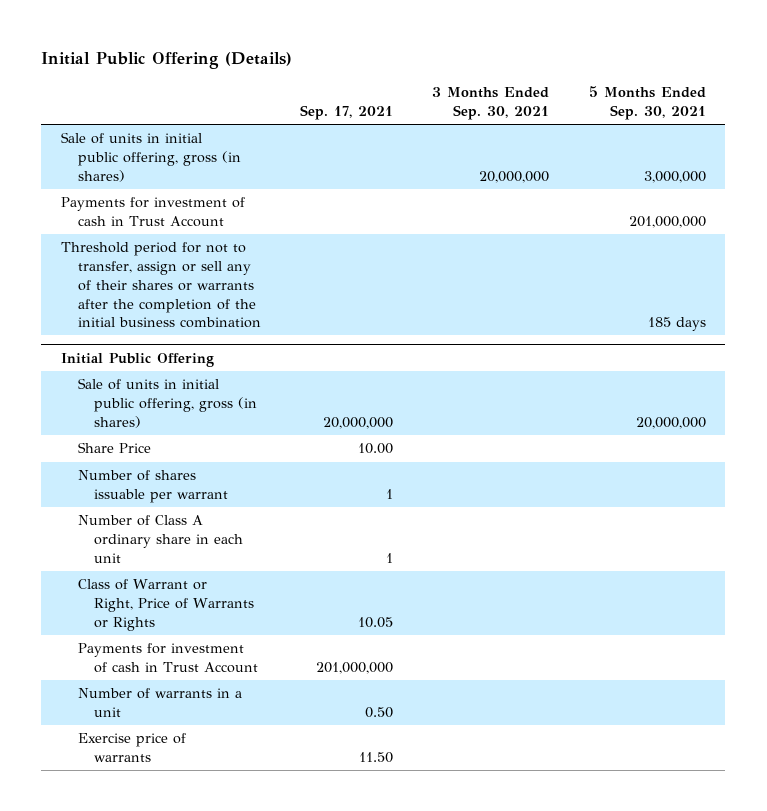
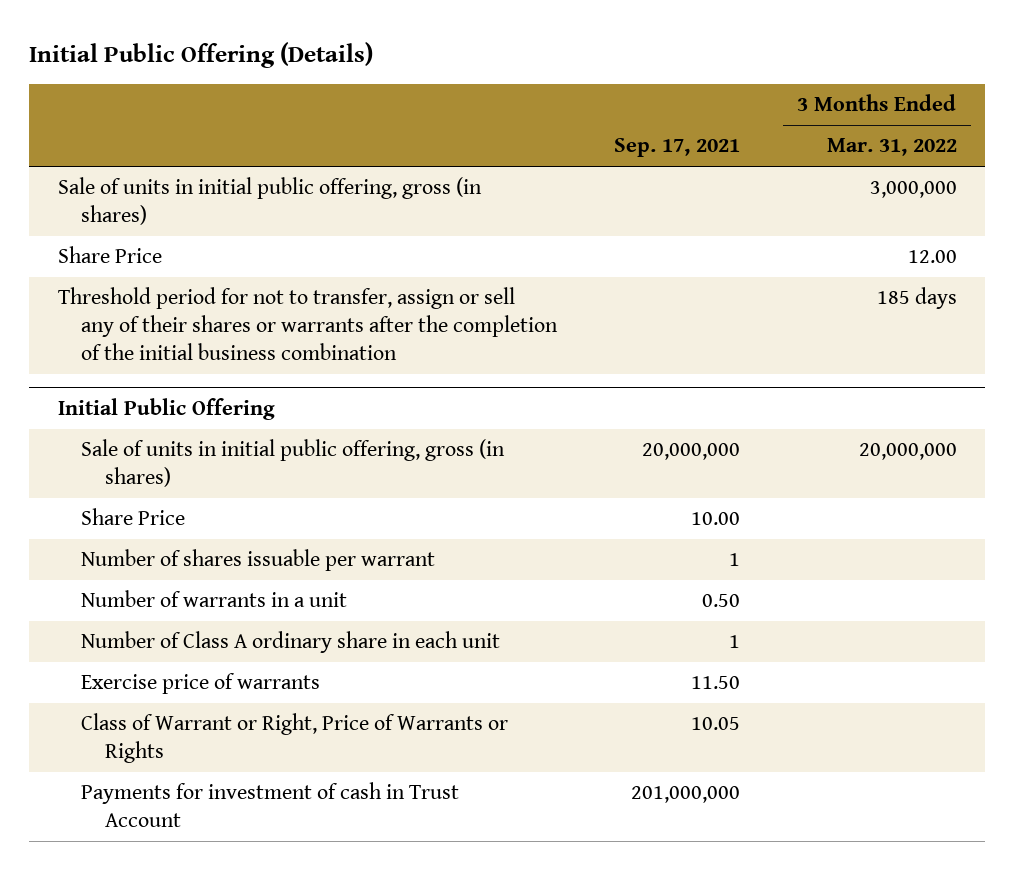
- | Sep. 17, 2021 | 3 Months Ended Sep. 30, 2021 | 5 Months Ended Sep. 30, 2021
+ | Sep. 17, 2021 | 3 Months Ended Mar. 31, 2022
- Payments for investment of cash in Trust Account | | | 201,000,000
+ Share Price | | 12.00
@ Initial Public Offering
moved up: Number of warrants in a unit | 0.50 |
moved up: Exercise price of warrants | 11.50 |

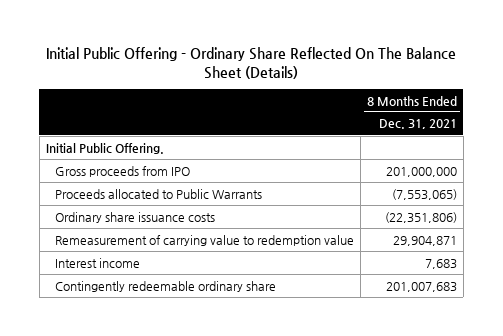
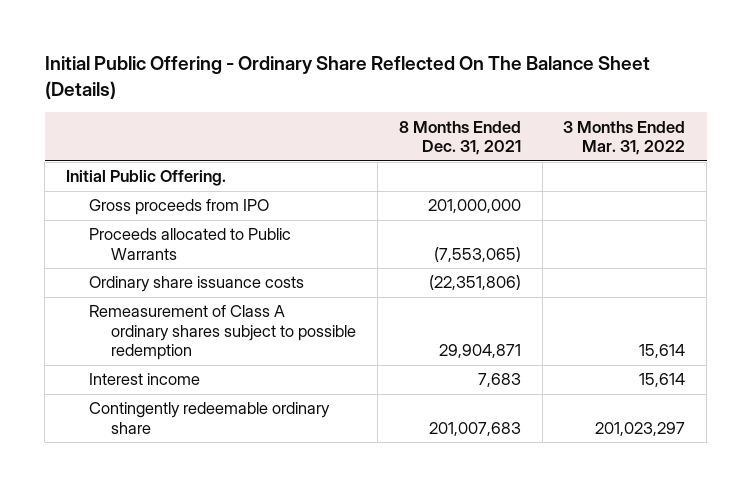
- | 8 Months Ended Dec. 31, 2021
+ | 8 Months Ended Dec. 31, 2021 | 3 Months Ended Mar. 31, 2022
- Remeasurement of carrying value to redemption value | 29,904,871
+ Remeasurement of Class A ordinary shares subject to possible redemption | 29,904,871 | 15,614

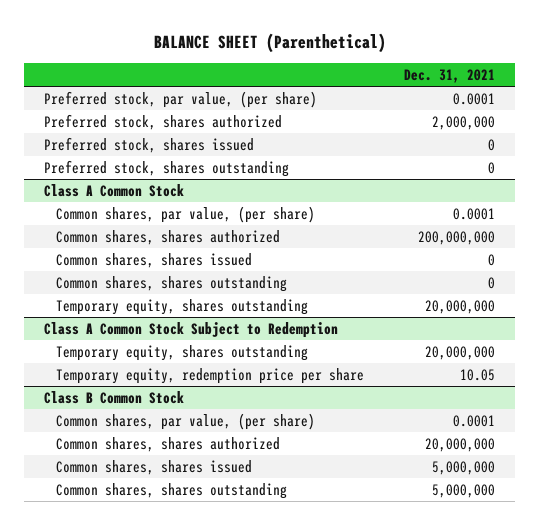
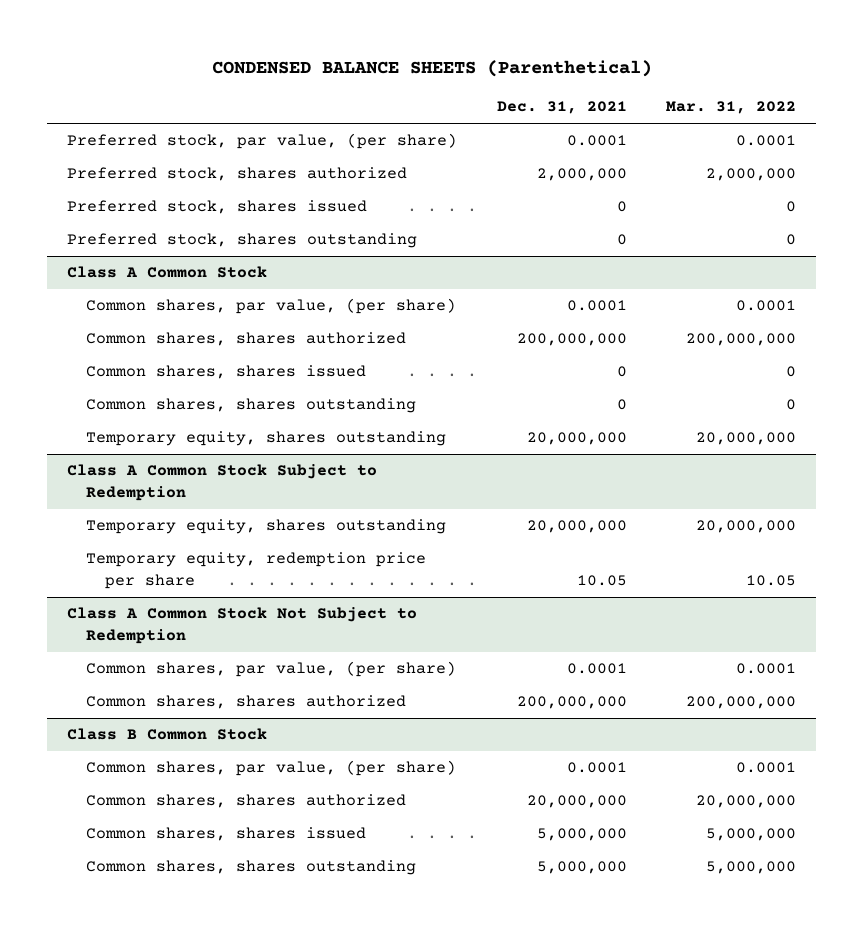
- BALANCE SHEET (Parenthetical)
+ CONDENSED BALANCE SHEETS (Parenthetical)
- | Dec. 31, 2021
+ | Dec. 31, 2021 | Mar. 31, 2022
+ Class A Common Stock Not Subject to Redemption
+ Common shares, par value, (per share) | 0.0001 | 0.0001
+ Common shares, shares authorized | 200,000,000 | 200,000,000

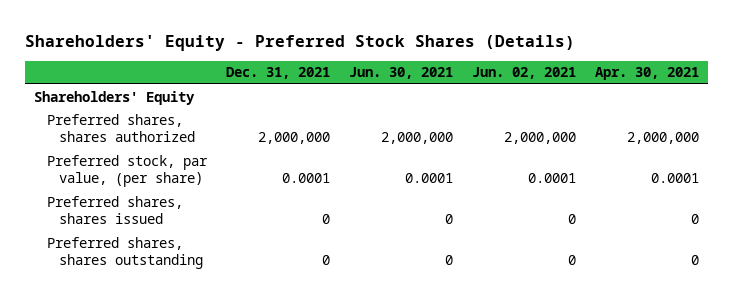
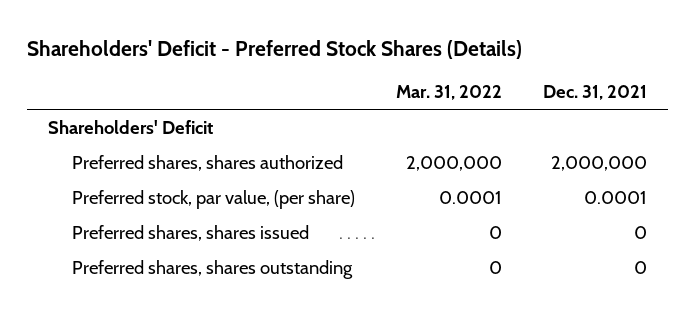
- Shareholders' Equity - Preferred Stock Shares (Details)
+ Shareholders' Deficit - Preferred Stock Shares (Details)
- | Dec. 31, 2021 | Jun. 30, 2021 | Jun. 02, 2021 | Apr. 30, 2021
+ | Mar. 31, 2022 | Dec. 31, 2021
- Shareholders' Equity
+ Shareholders' Deficit

